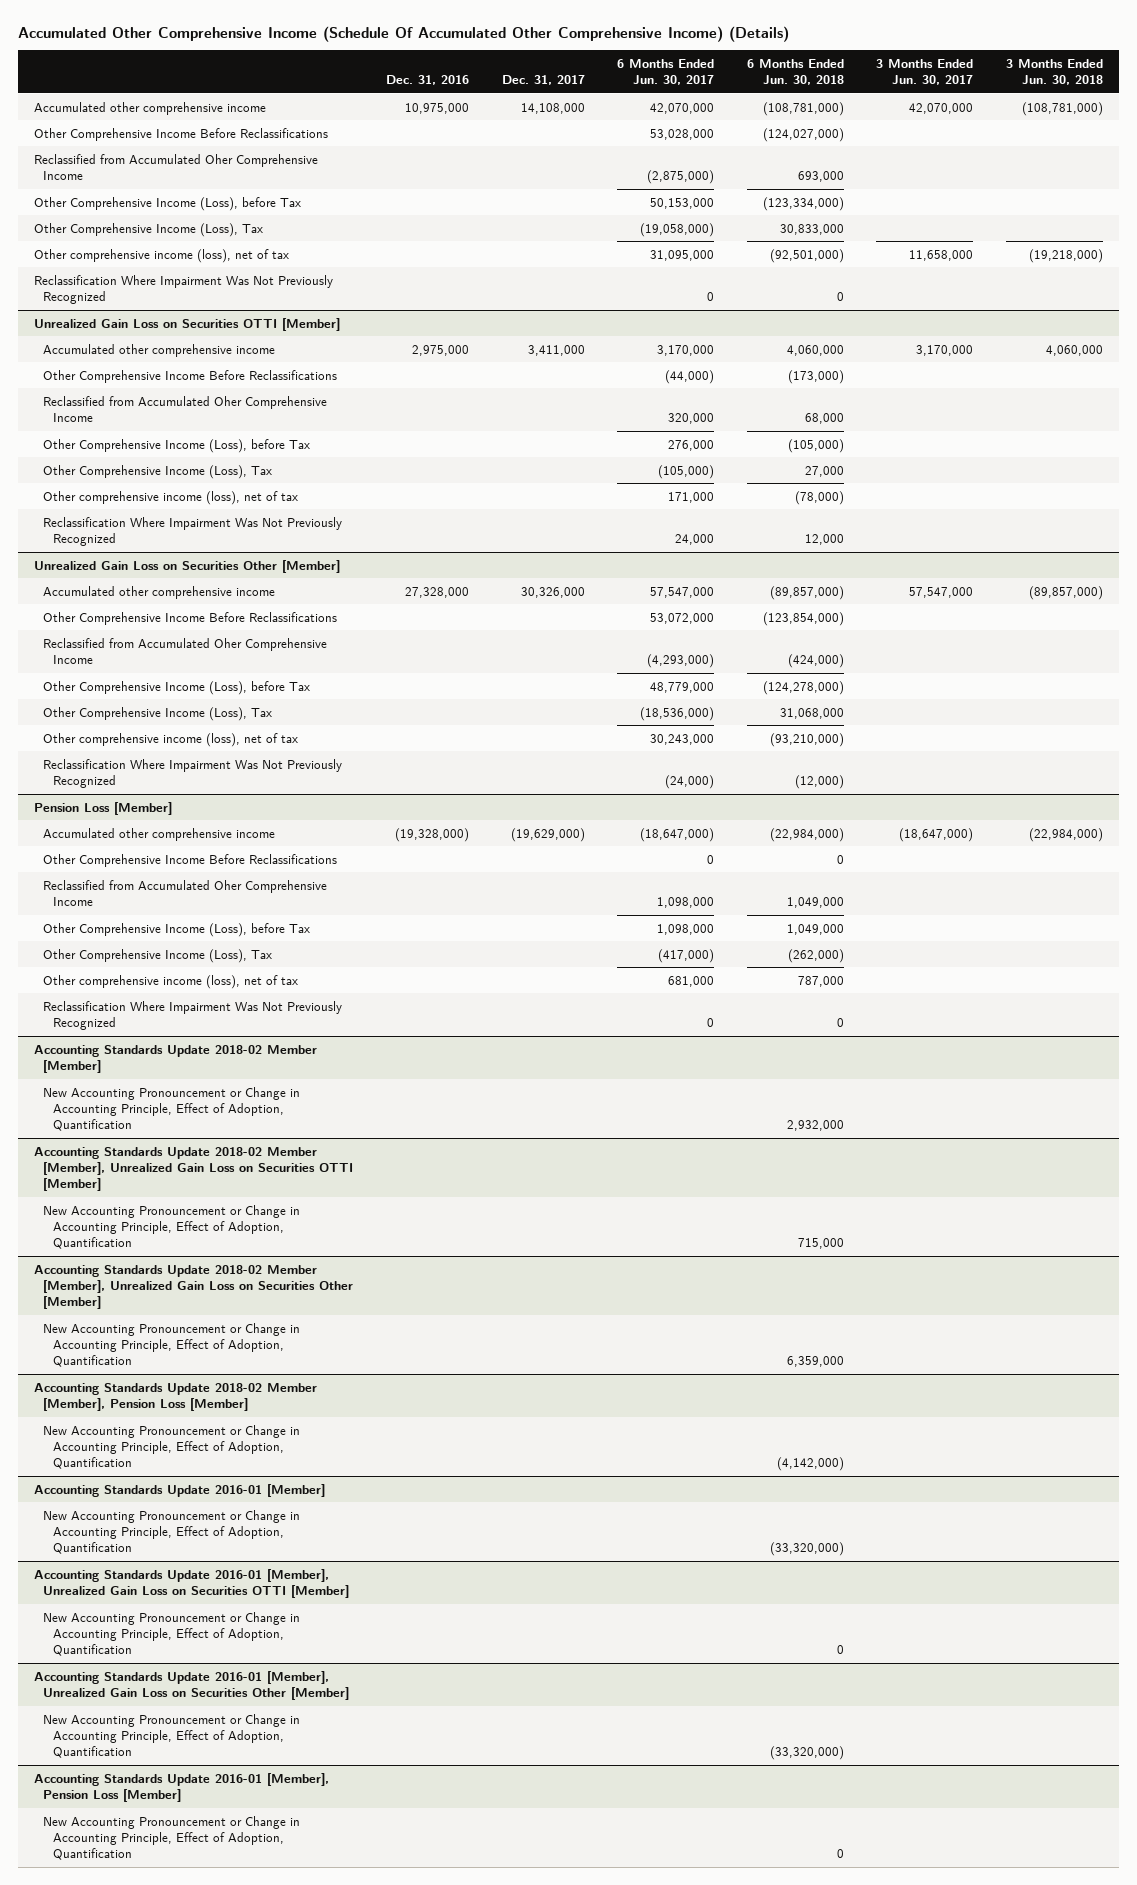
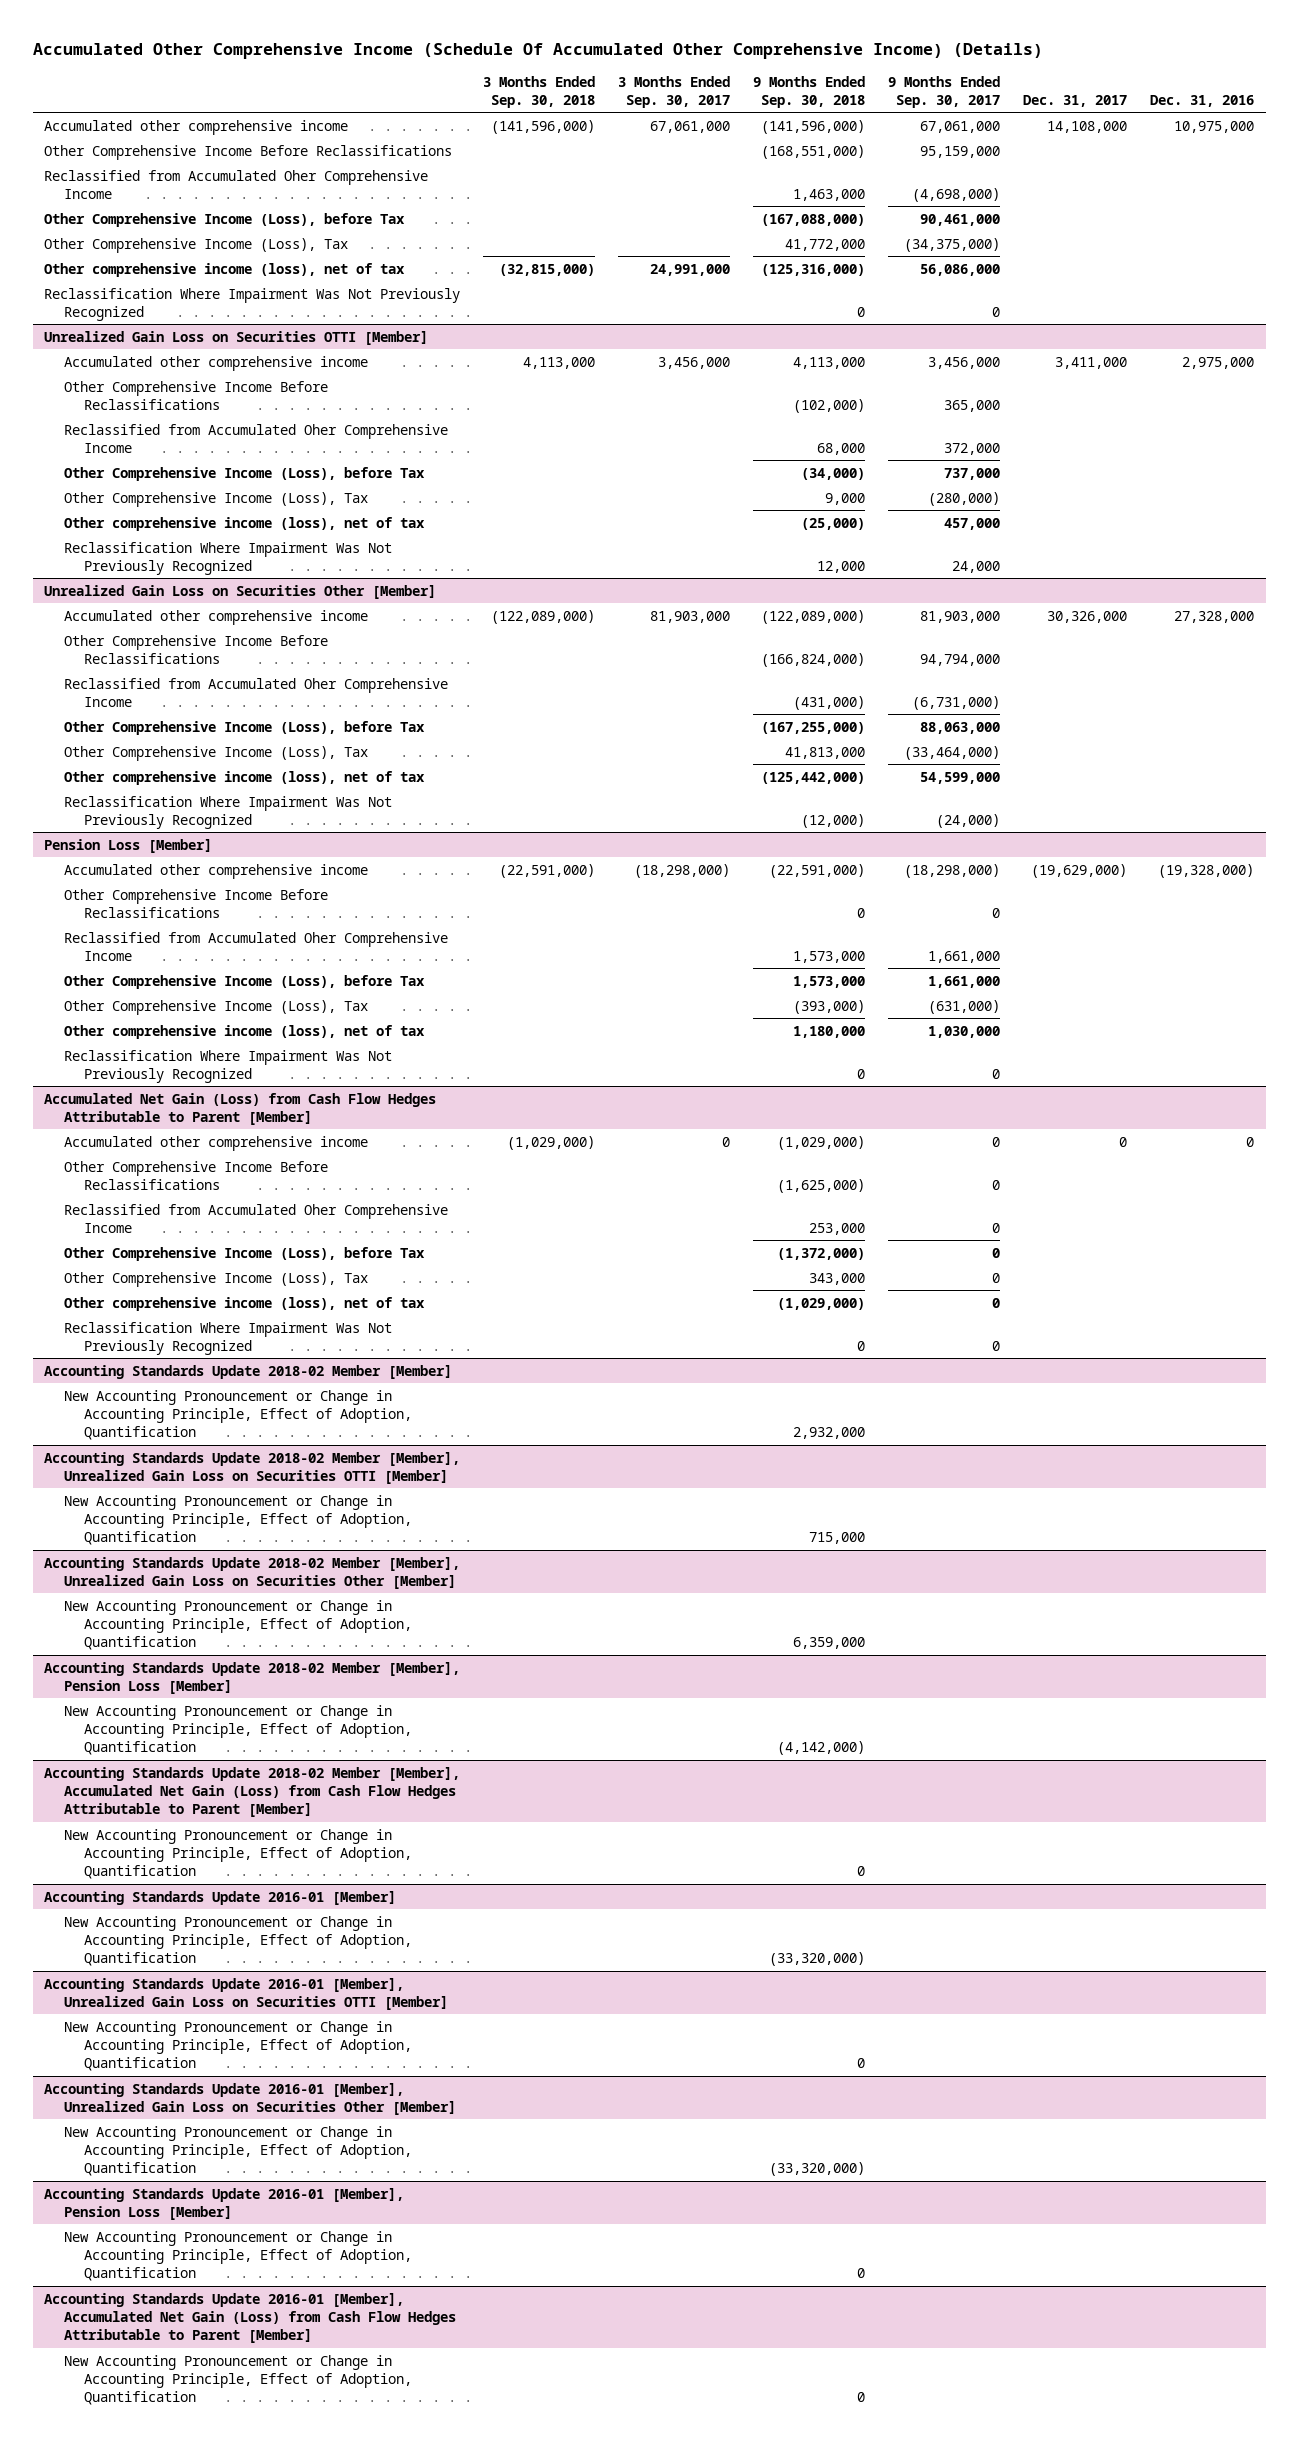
- | Dec. 31, 2016 | Dec. 31, 2017 | 6 Months Ended Jun. 30, 2017 | 6 Months Ended Jun. 30, 2018 | 3 Months Ended Jun. 30, 2017 | 3 Months Ended Jun. 30, 2018
+ | 3 Months Ended Sep. 30, 2018 | 3 Months Ended Sep. 30, 2017 | 9 Months Ended Sep. 30, 2018 | 9 Months Ended Sep. 30, 2017 | Dec. 31, 2017 | Dec. 31, 2016
+ Accumulated Net Gain (Loss) from Cash Flow Hedges Attributable to Parent [Member]
+ Accumulated other comprehensive income | (1,029,000) | 0 | (1,029,000) | 0 | 0 | 0
+ Other Comprehensive Income Before Reclassifications | | | (1,625,000) | 0 | |
+ Reclassified from Accumulated Oher Comprehensive Income | | | 253,000 | 0 | |
+ Other Comprehensive Income (Loss), before Tax | | | (1,372,000) | 0 | |
+ Other Comprehensive Income (Loss), Tax | | | 343,000 | 0 | |
+ Other comprehensive income (loss), net of tax | | | (1,029,000) | 0 | |
+ Reclassification Where Impairment Was Not Previously Recognized | | | 0 | 0 | |
+ Accounting Standards Update 2018-02 Member [Member], Accumulated Net Gain (Loss) from Cash Flow Hedges Attributable to Parent [Member]
+ New Accounting Pronouncement or Change in Accounting Principle, Effect of Adoption, Quantification | | | 0 | | |
+ Accounting Standards Update 2016-01 [Member], Accumulated Net Gain (Loss) from Cash Flow Hedges Attributable to Parent [Member]
+ New Accounting Pronouncement or Change in Accounting Principle, Effect of Adoption, Quantification | | | 0 | | |

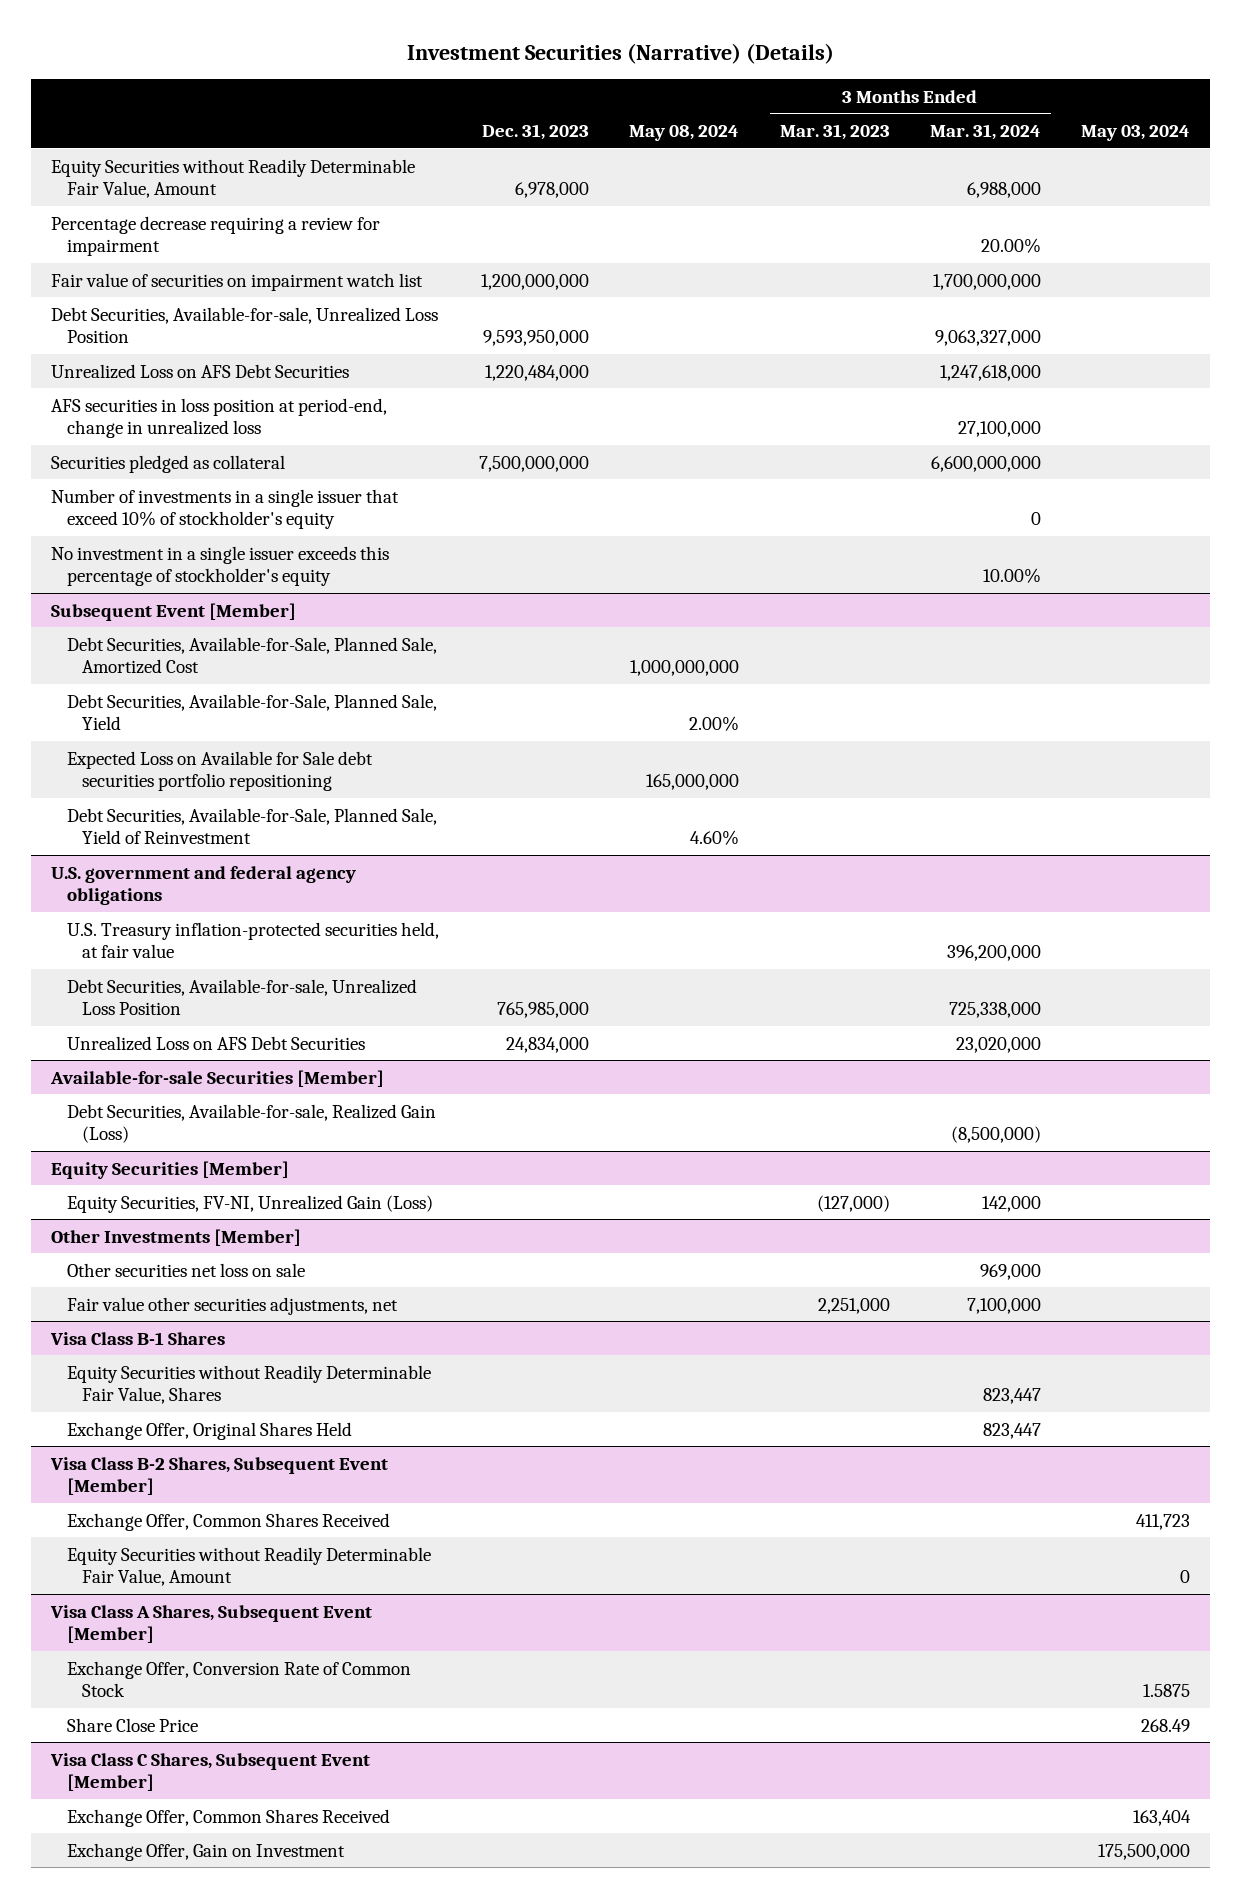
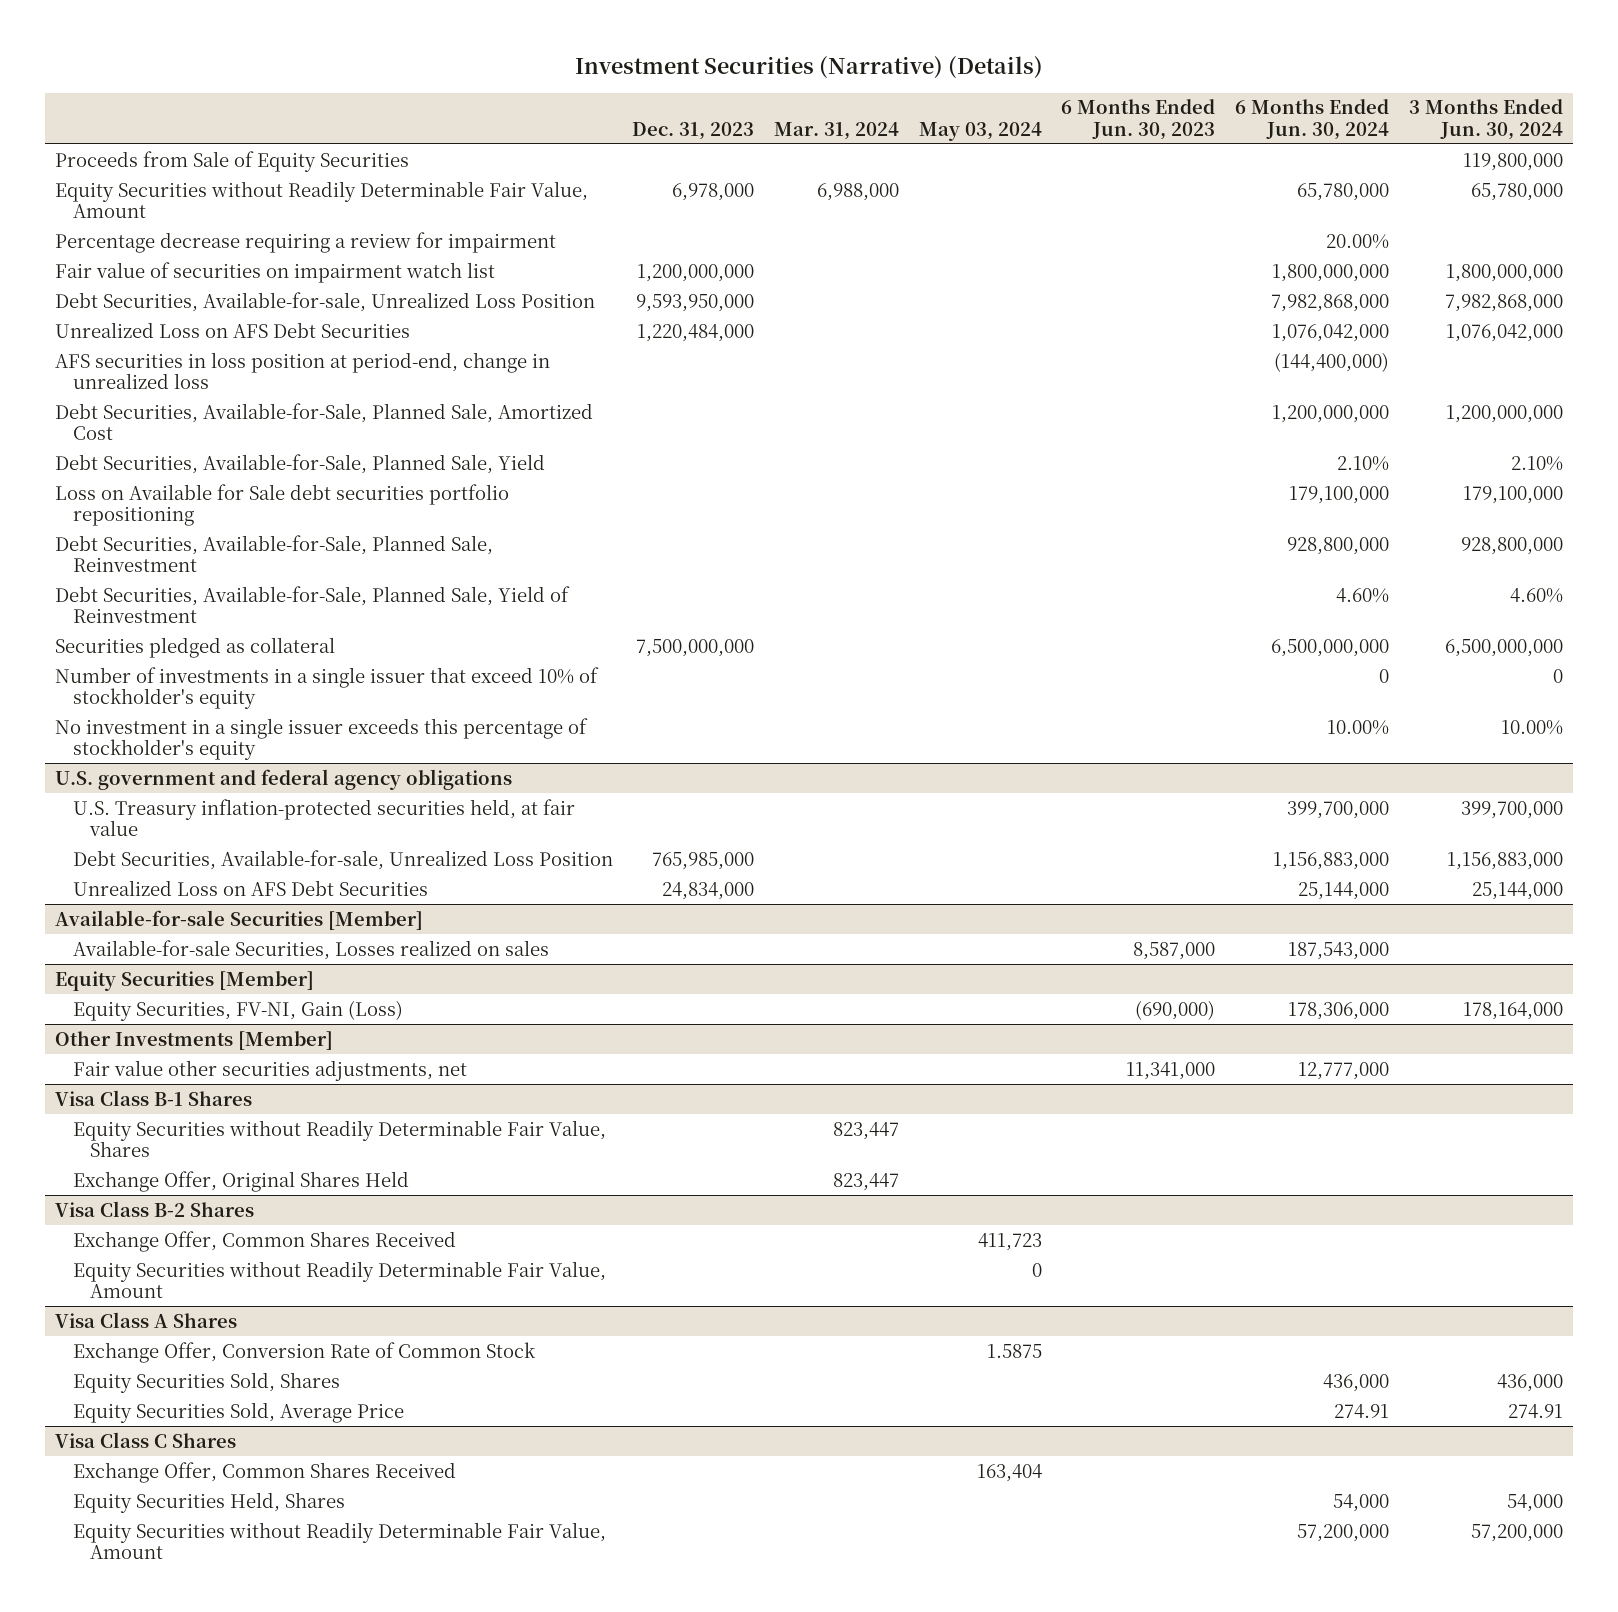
- | Dec. 31, 2023 | May 08, 2024 | 3 Months Ended Mar. 31, 2023 | 3 Months Ended Mar. 31, 2024 | May 03, 2024
+ | Dec. 31, 2023 | Mar. 31, 2024 | May 03, 2024 | 6 Months Ended Jun. 30, 2023 | 6 Months Ended Jun. 30, 2024 | 3 Months Ended Jun. 30, 2024
+ Proceeds from Sale of Equity Securities | | | | | | 119,800,000
+ Debt Securities, Available-for-Sale, Planned Sale, Amortized Cost | | | | | 1,200,000,000 | 1,200,000,000
+ Debt Securities, Available-for-Sale, Planned Sale, Yield | | | | | 2.10% | 2.10%
+ Loss on Available for Sale debt securities portfolio repositioning | | | | | 179,100,000 | 179,100,000
+ Debt Securities, Available-for-Sale, Planned Sale, Reinvestment | | | | | 928,800,000 | 928,800,000
+ Debt Securities, Available-for-Sale, Planned Sale, Yield of Reinvestment | | | | | 4.60% | 4.60%
- Subsequent Event [Member]
- Debt Securities, Available-for-Sale, Planned Sale, Amortized Cost | | 1,000,000,000 | | |
- Debt Securities, Available-for-Sale, Planned Sale, Yield | | 2.00% | | |
- Expected Loss on Available for Sale debt securities portfolio repositioning | | 165,000,000 | | |
- Debt Securities, Available-for-Sale, Planned Sale, Yield of Reinvestment | | 4.60% | | |
@ Available-for-sale Securities [Member]
- Debt Securities, Available-for-sale, Realized Gain (Loss) | | | | (8,500,000) |
+ Available-for-sale Securities, Losses realized on sales | | | | 8,587,000 | 187,543,000 |
@ Equity Securities [Member]
- Equity Securities, FV-NI, Unrealized Gain (Loss) | | | (127,000) | 142,000 |
+ Equity Securities, FV-NI, Gain (Loss) | | | | (690,000) | 178,306,000 | 178,164,000
@ Other Investments [Member]
- Other securities net loss on sale | | | | 969,000 |
- Visa Class B-2 Shares, Subsequent Event [Member]
+ Visa Class B-2 Shares
- Visa Class A Shares, Subsequent Event [Member]
+ Visa Class A Shares
- Share Close Price | | | | | 268.49
- Visa Class C Shares, Subsequent Event [Member]
+ Equity Securities Sold, Shares | | | | | 436,000 | 436,000
+ Equity Securities Sold, Average Price | | | | | 274.91 | 274.91
+ Visa Class C Shares
- Exchange Offer, Gain on Investment | | | | | 175,500,000
+ Equity Securities Held, Shares | | | | | 54,000 | 54,000
+ Equity Securities without Readily Determinable Fair Value, Amount | | | | | 57,200,000 | 57,200,000

